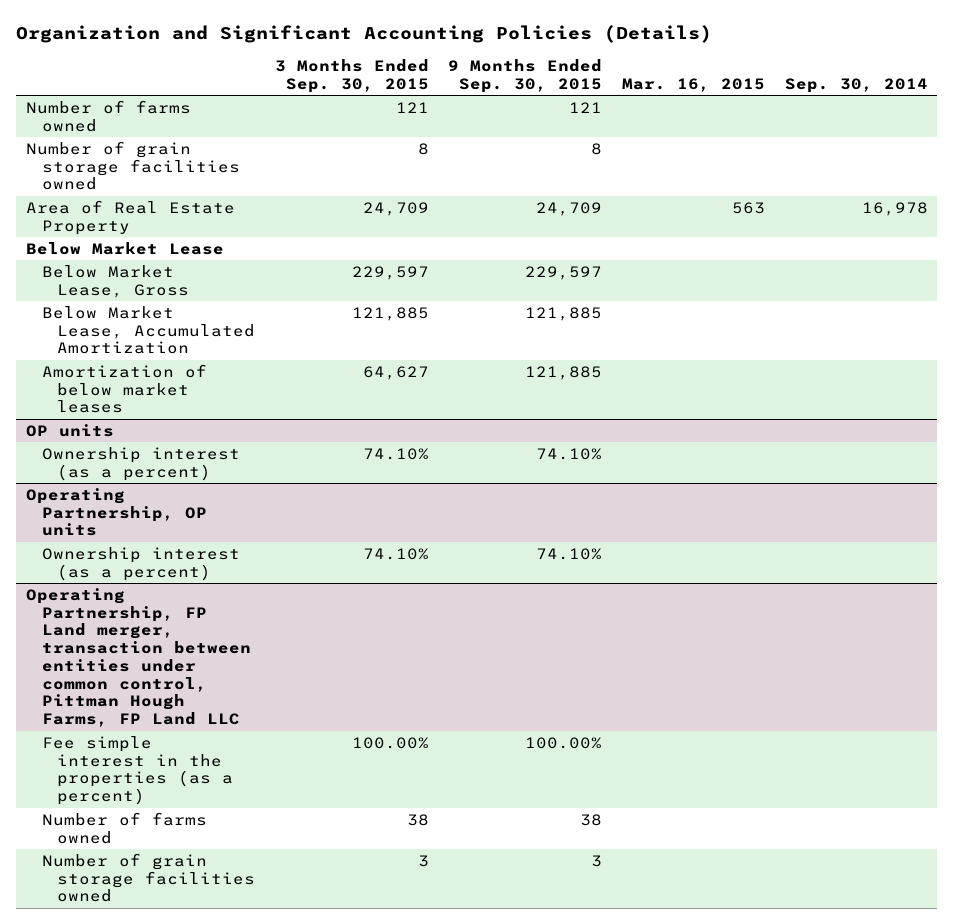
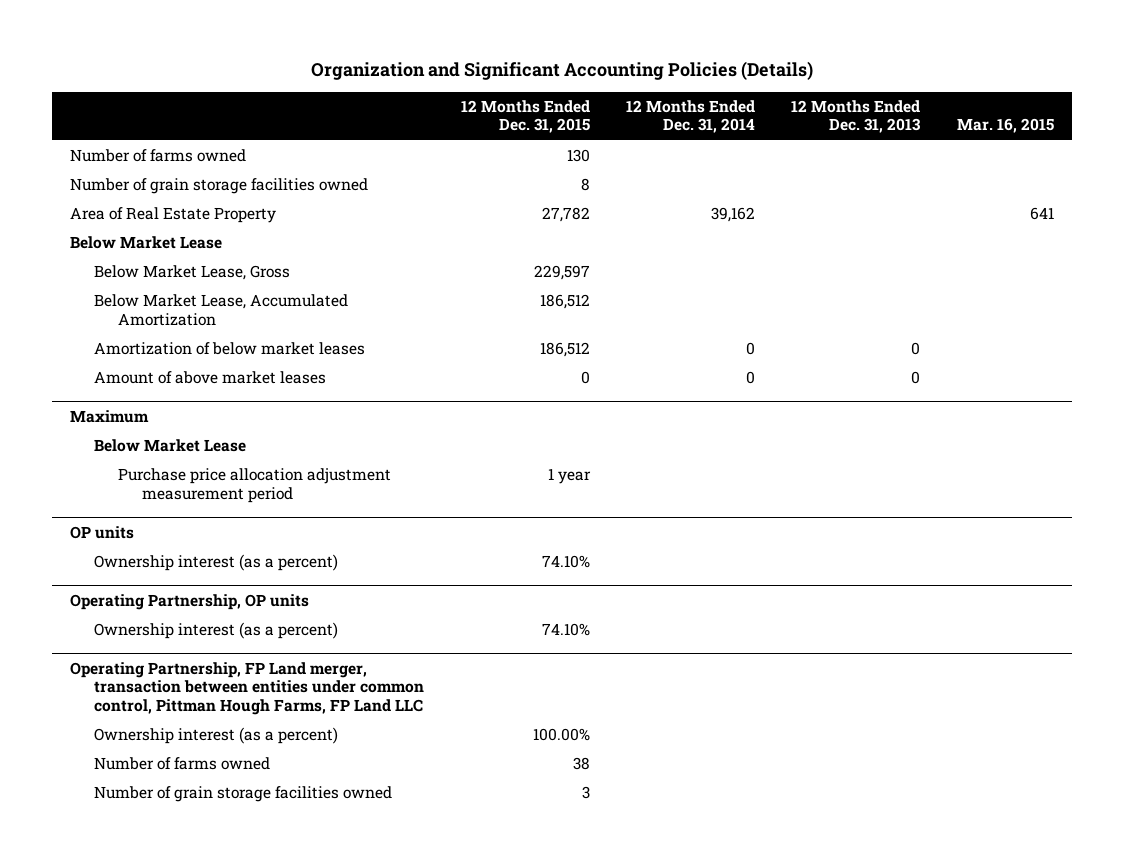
- | 3 Months Ended Sep. 30, 2015 | 9 Months Ended Sep. 30, 2015 | Mar. 16, 2015 | Sep. 30, 2014
+ | 12 Months Ended Dec. 31, 2015 | 12 Months Ended Dec. 31, 2014 | 12 Months Ended Dec. 31, 2013 | Mar. 16, 2015
- Area of Real Estate Property | 24,709 | 24,709 | 563 | 16,978
+ Area of Real Estate Property | 27,782 | 39,162 | | 641
+ Amount of above market leases | 0 | 0 | 0 |
+ Maximum
+ Below Market Lease
+ Purchase price allocation adjustment measurement period | 1 year | | |
@ Operating Partnership, FP Land merger, transaction between entities under common control, Pittman Hough Farms, FP Land LLC
- Fee simple interest in the properties (as a percent) | 100.00% | 100.00% | |
+ Ownership interest (as a percent) | 100.00% | | |

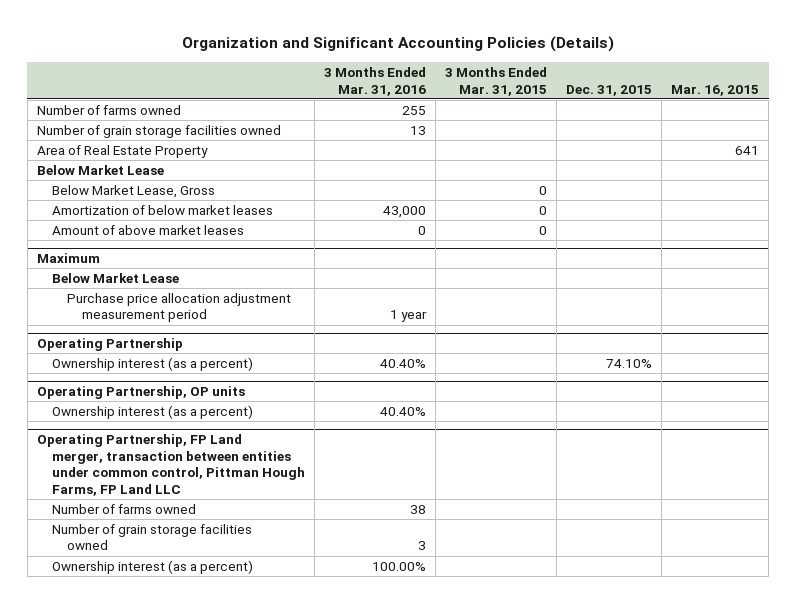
- | 12 Months Ended Dec. 31, 2015 | 12 Months Ended Dec. 31, 2014 | 12 Months Ended Dec. 31, 2013 | Mar. 16, 2015
+ | 3 Months Ended Mar. 31, 2016 | 3 Months Ended Mar. 31, 2015 | Dec. 31, 2015 | Mar. 16, 2015
- Below Market Lease, Accumulated Amortization | 186,512 | | |
- OP units
- Ownership interest (as a percent) | 74.10% | | |
+ Operating Partnership
+ Ownership interest (as a percent) | 40.40% | | 74.10% |
@ Operating Partnership, FP Land merger, transaction between entities under common control, Pittman Hough Farms, FP Land LLC
moved down: Ownership interest (as a percent) | 100.00% | | |

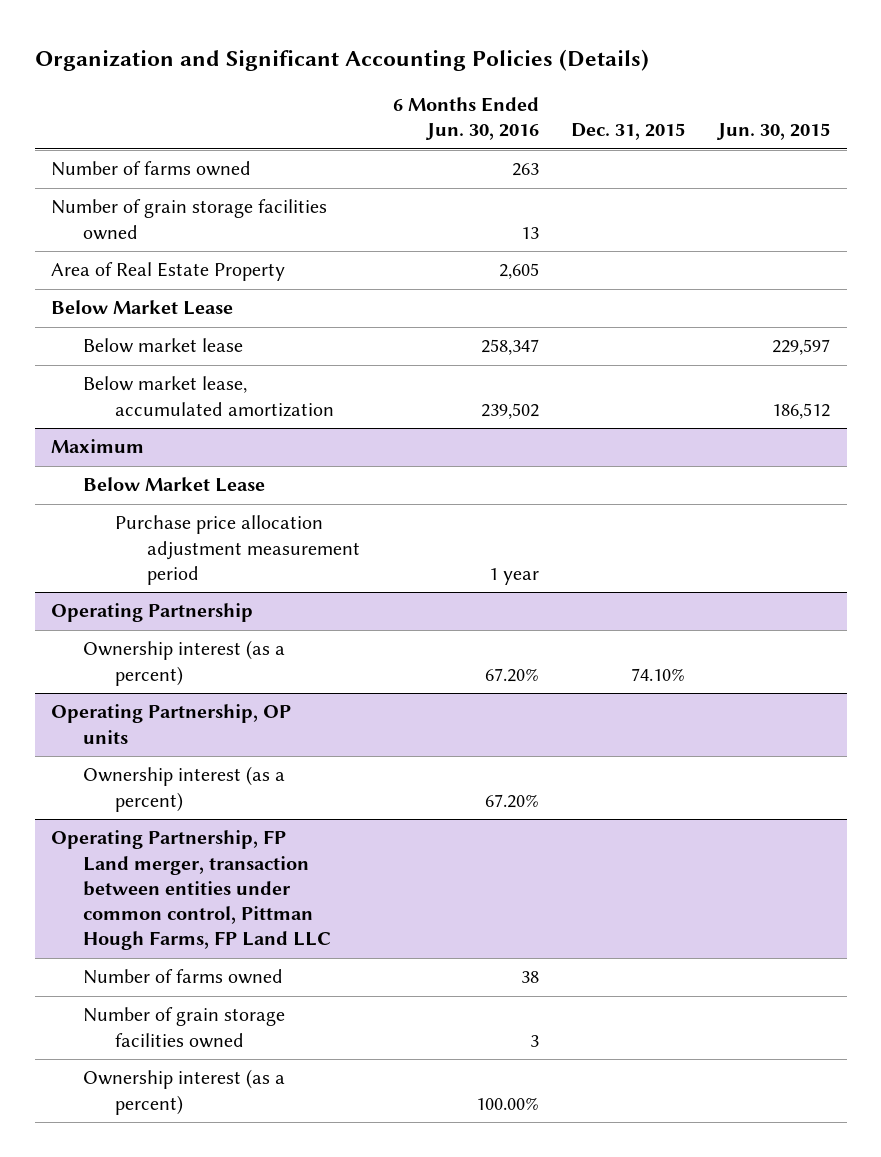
- | 3 Months Ended Mar. 31, 2016 | 3 Months Ended Mar. 31, 2015 | Dec. 31, 2015 | Mar. 16, 2015
+ | 6 Months Ended Jun. 30, 2016 | Dec. 31, 2015 | Jun. 30, 2015
- Below Market Lease, Gross | | 0 | |
- Amortization of below market leases | 43,000 | 0 | |
- Amount of above market leases | 0 | 0 | |
+ Below market lease | 258,347 | | 229,597
+ Below market lease, accumulated amortization | 239,502 | | 186,512

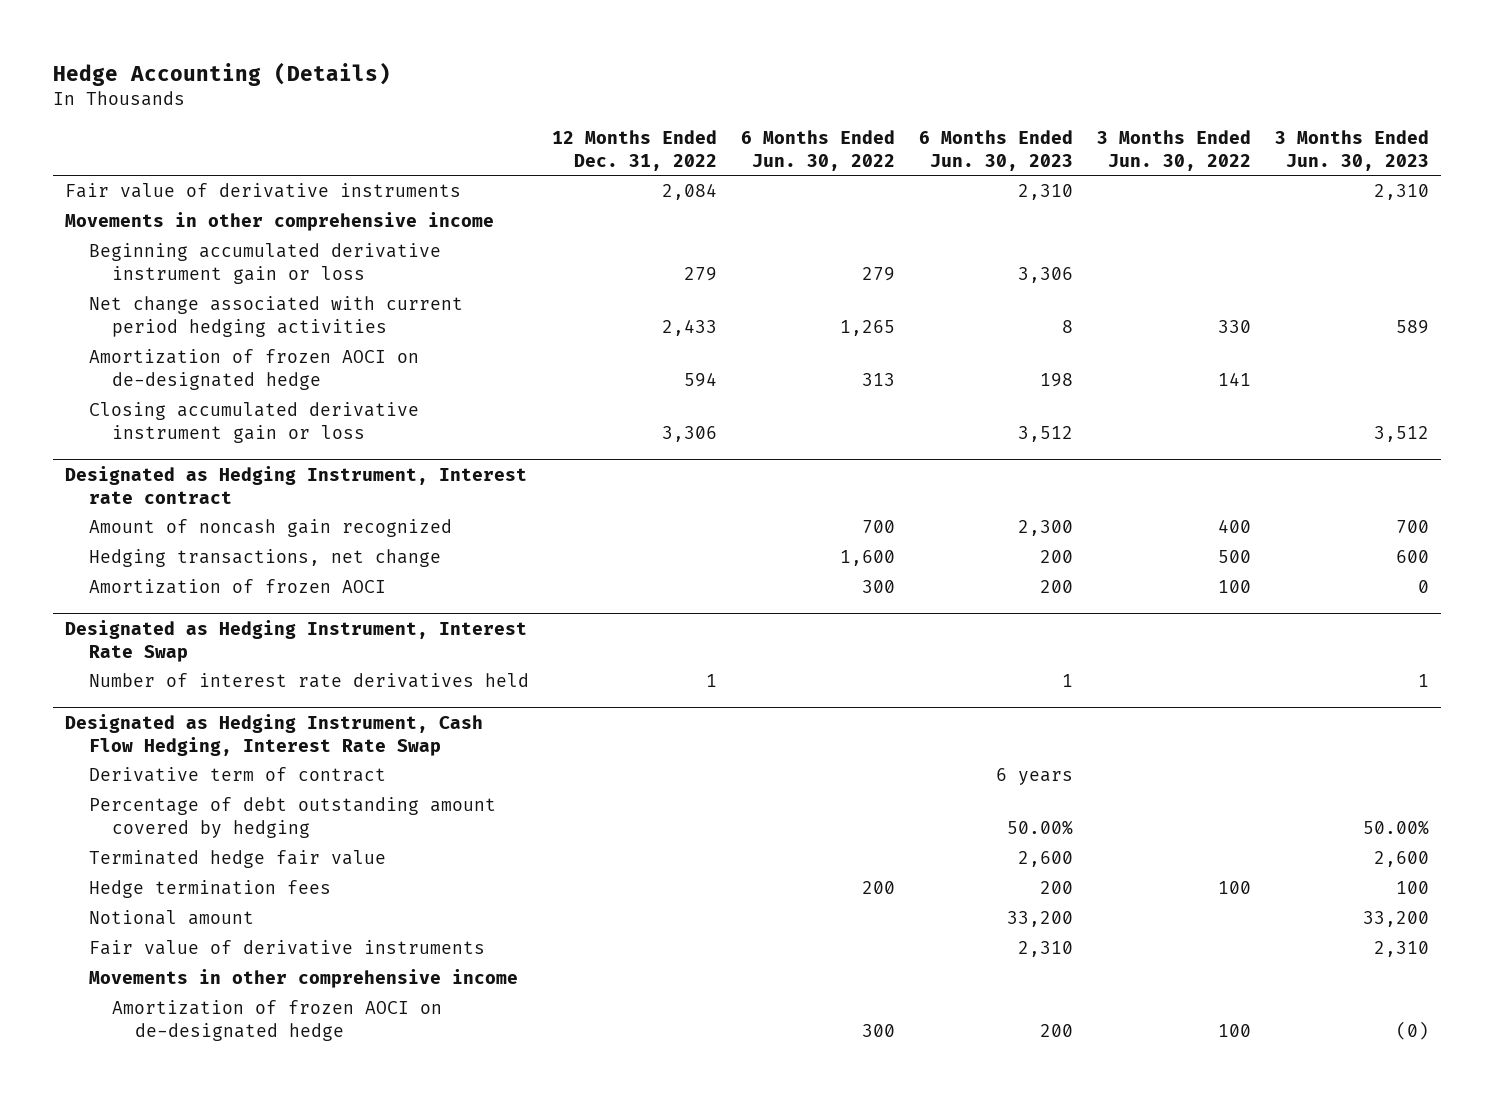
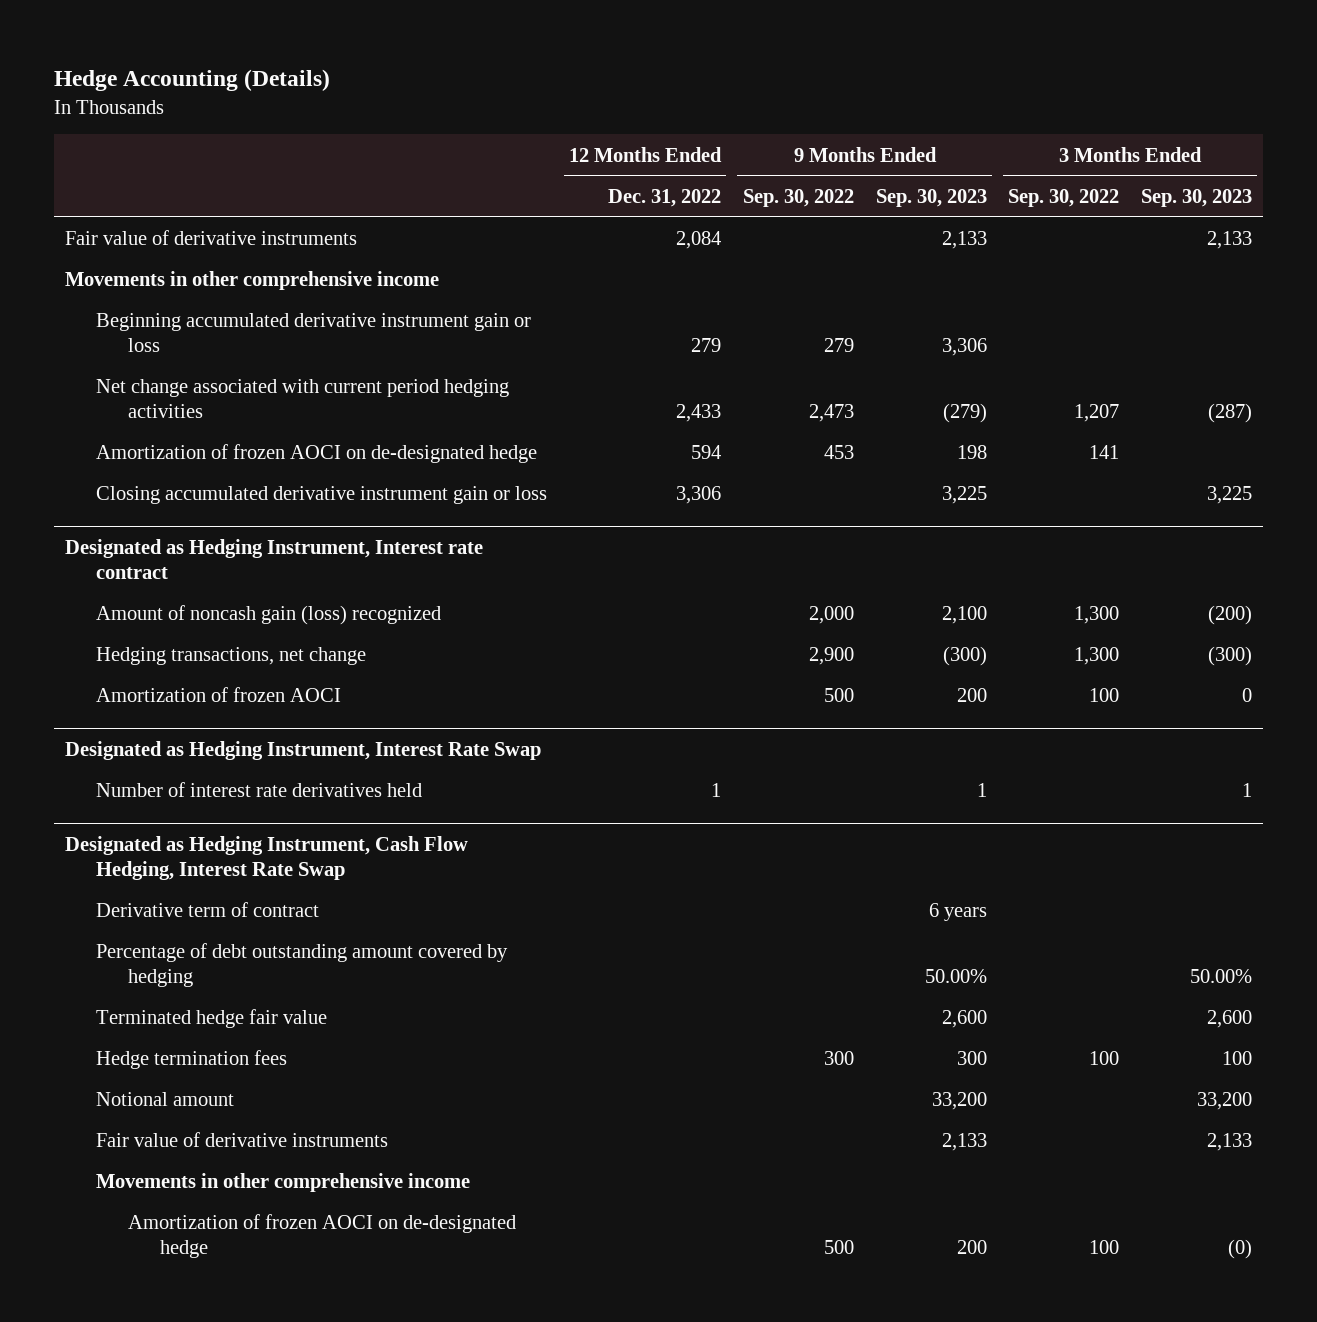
- | 12 Months Ended Dec. 31, 2022 | 6 Months Ended Jun. 30, 2022 | 6 Months Ended Jun. 30, 2023 | 3 Months Ended Jun. 30, 2022 | 3 Months Ended Jun. 30, 2023
+ | 12 Months Ended Dec. 31, 2022 | 9 Months Ended Sep. 30, 2022 | 9 Months Ended Sep. 30, 2023 | 3 Months Ended Sep. 30, 2022 | 3 Months Ended Sep. 30, 2023
@ Designated as Hedging Instrument, Interest rate contract
- Amount of noncash gain recognized | | 700 | 2,300 | 400 | 700
+ Amount of noncash gain (loss) recognized | | 2,000 | 2,100 | 1,300 | (200)

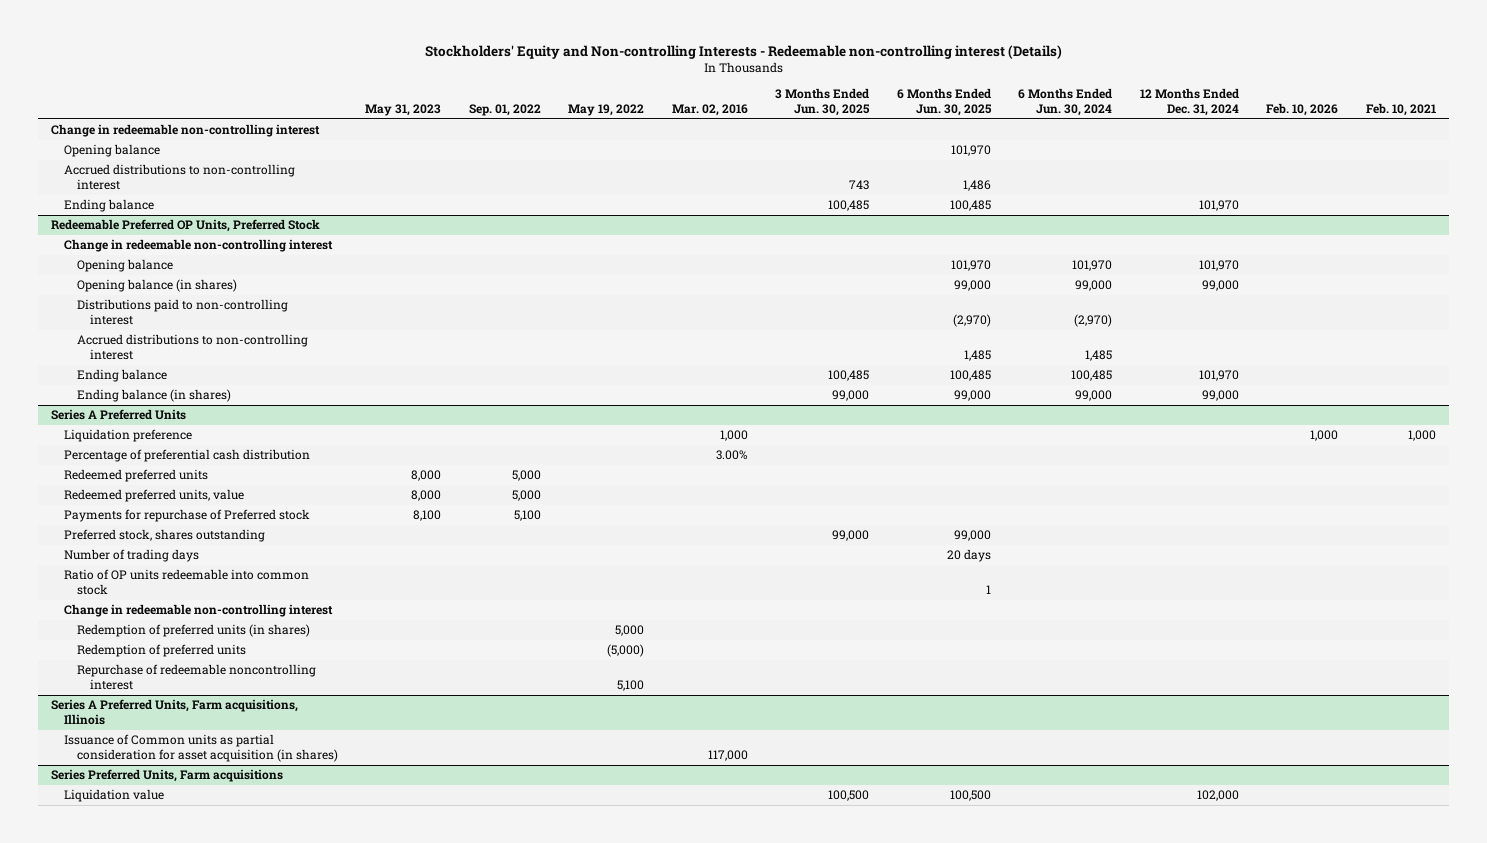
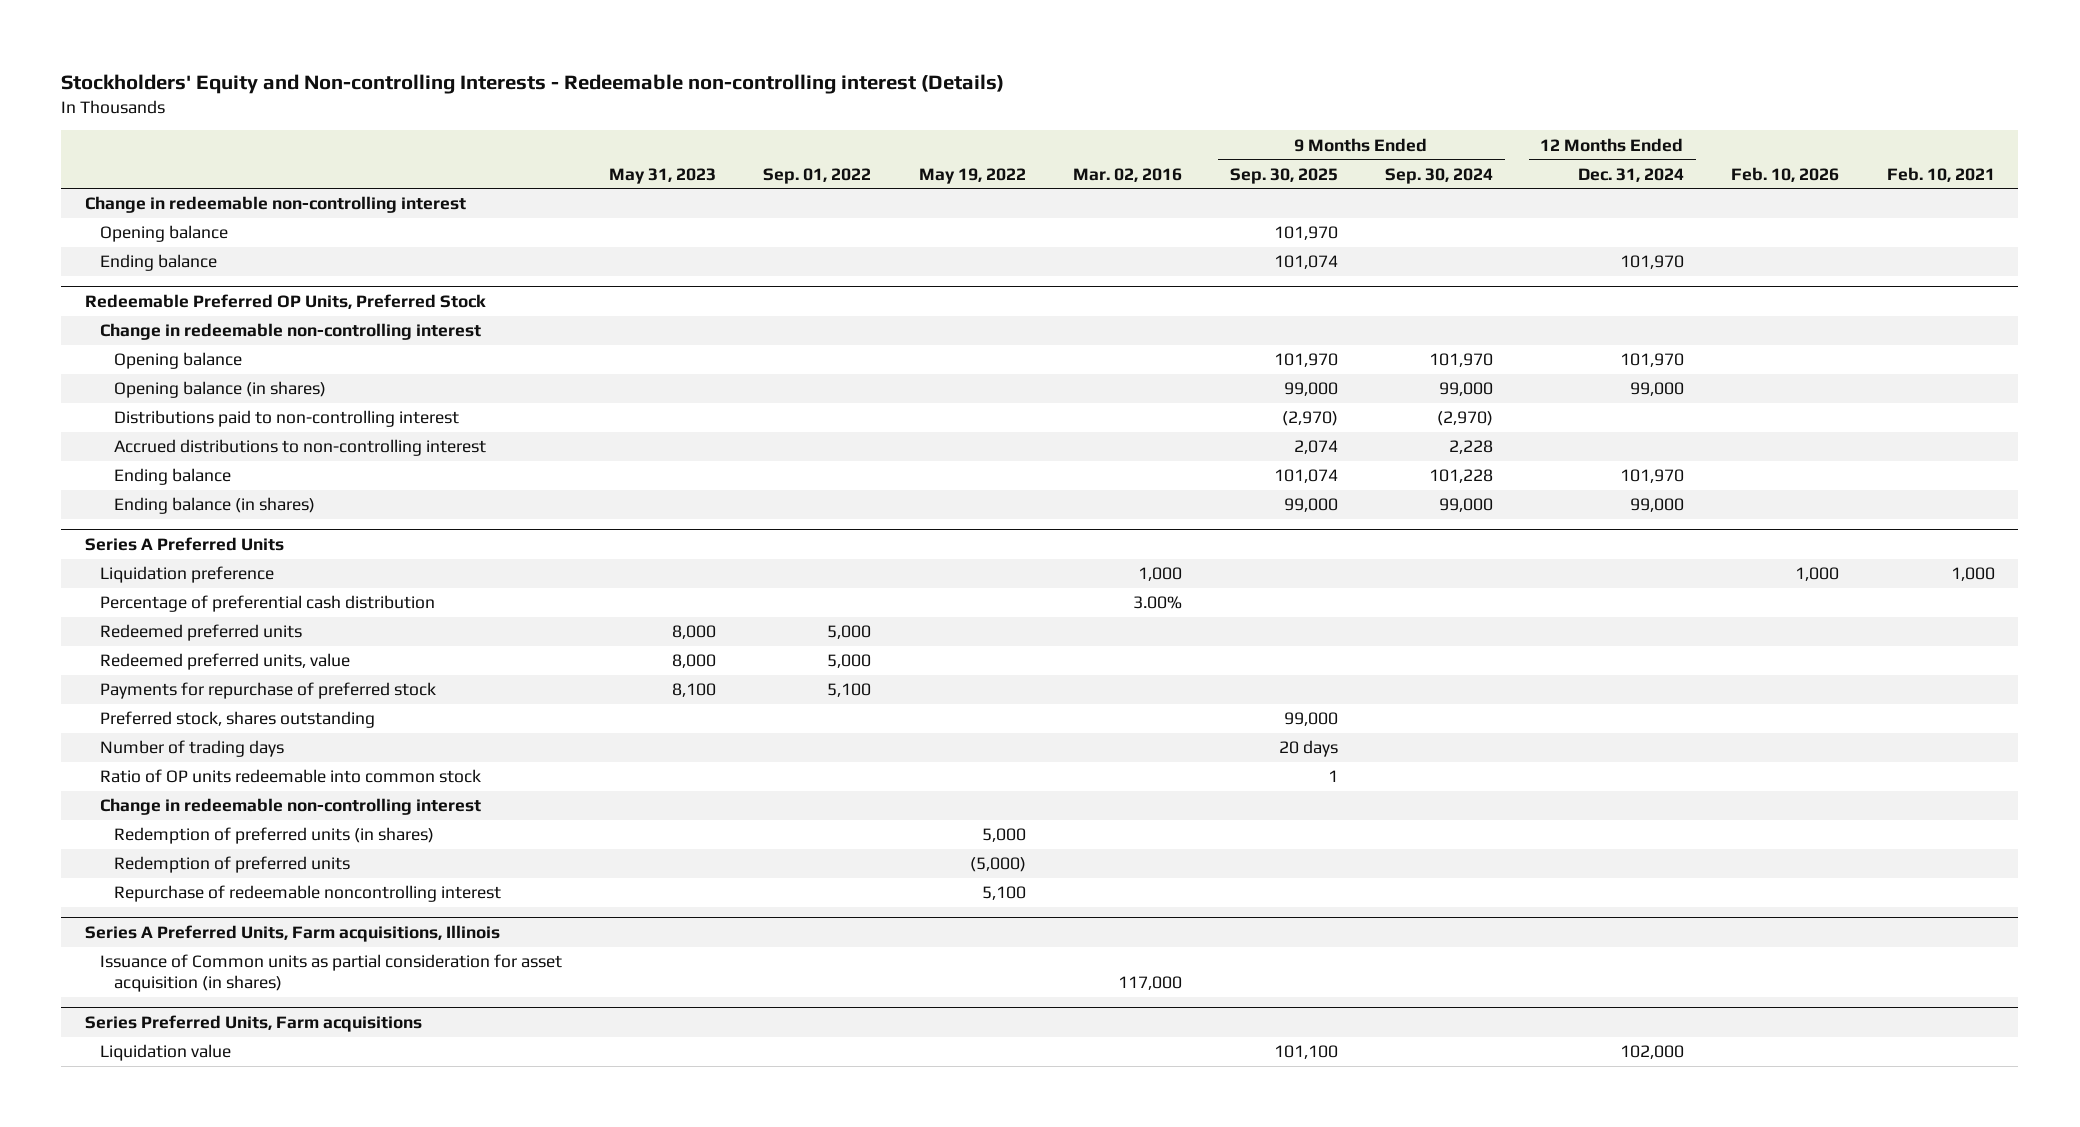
- | May 31, 2023 | Sep. 01, 2022 | May 19, 2022 | Mar. 02, 2016 | 3 Months Ended Jun. 30, 2025 | 6 Months Ended Jun. 30, 2025 | 6 Months Ended Jun. 30, 2024 | 12 Months Ended Dec. 31, 2024 | Feb. 10, 2026 | Feb. 10, 2021
+ | May 31, 2023 | Sep. 01, 2022 | May 19, 2022 | Mar. 02, 2016 | 9 Months Ended Sep. 30, 2025 | 9 Months Ended Sep. 30, 2024 | 12 Months Ended Dec. 31, 2024 | Feb. 10, 2026 | Feb. 10, 2021
- Accrued distributions to non-controlling interest | | | | | 743 | 1,486 | | | |
@ Series A Preferred Units
- Payments for repurchase of Preferred stock | 8,100 | 5,100 | | | | | | | |
+ Payments for repurchase of preferred stock | 8,100 | 5,100 | | | | | | |

